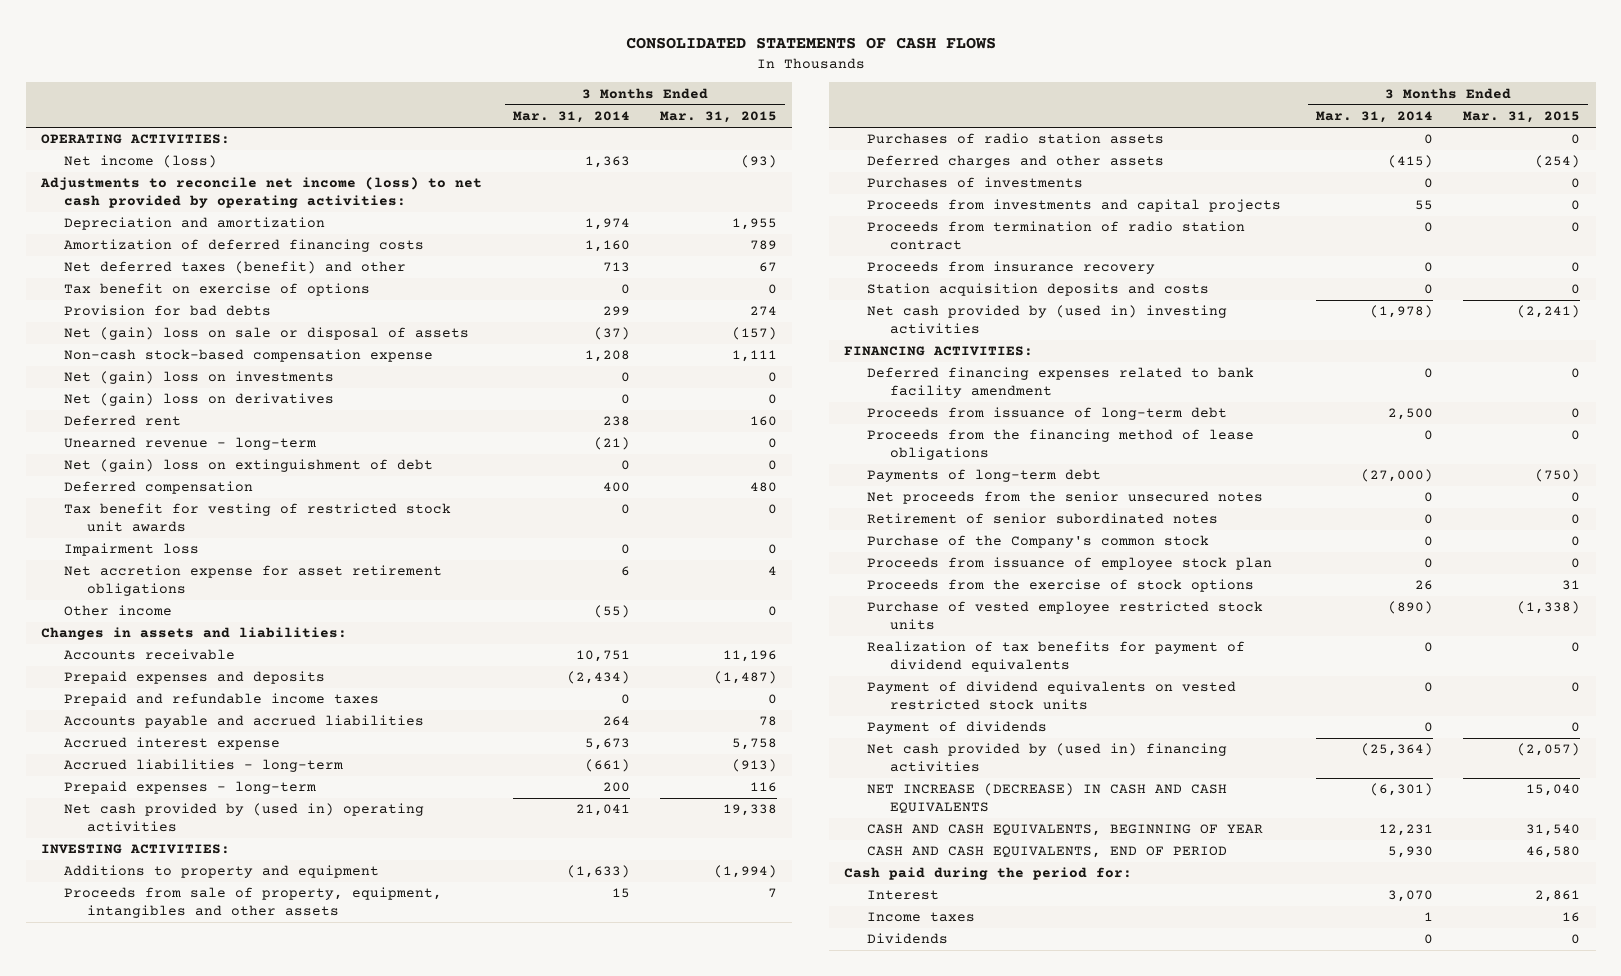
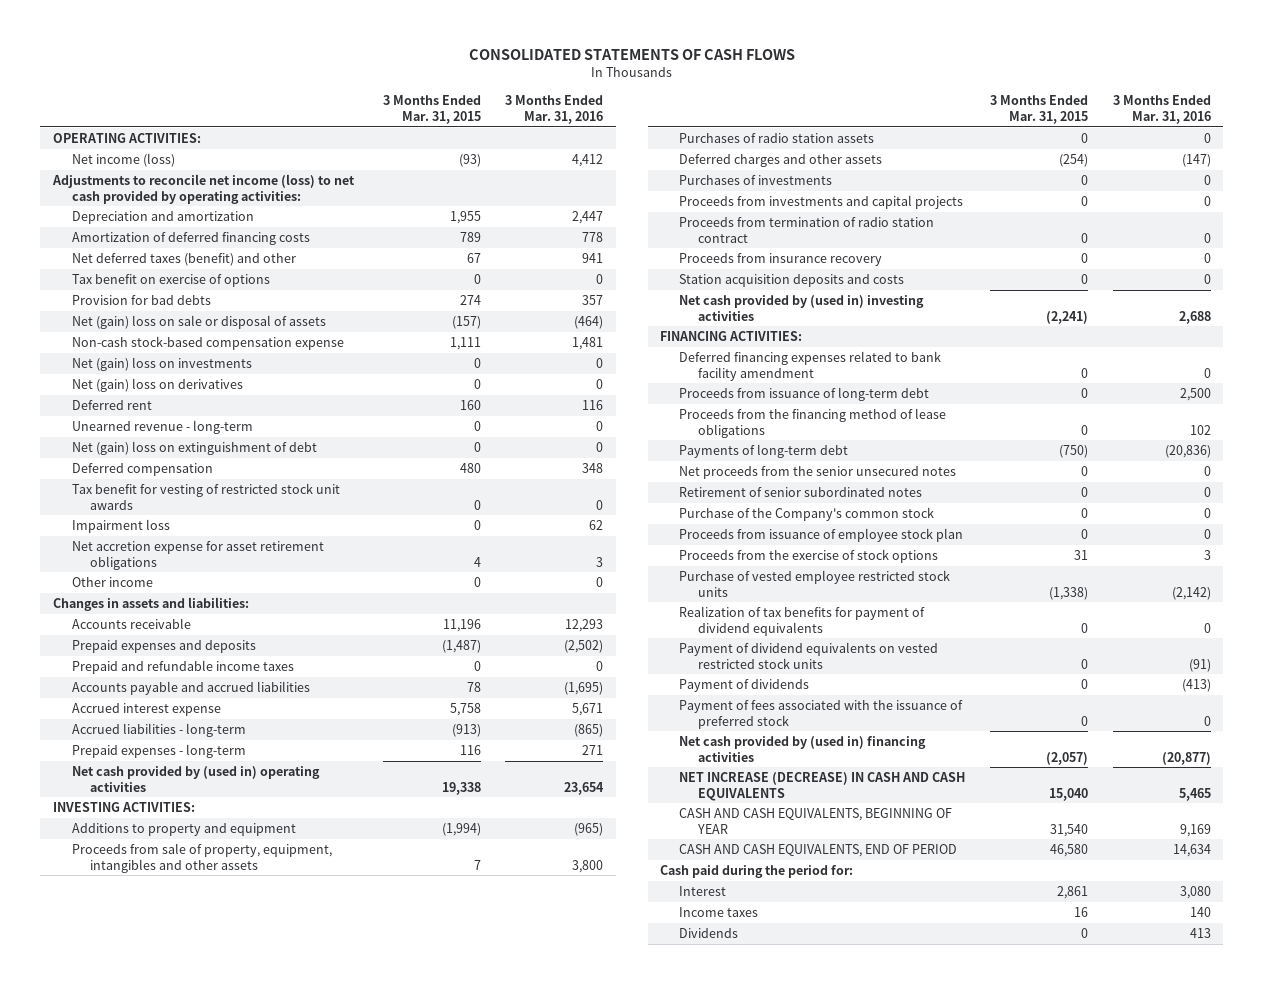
- | 3 Months Ended Mar. 31, 2014 | 3 Months Ended Mar. 31, 2015
+ | 3 Months Ended Mar. 31, 2015 | 3 Months Ended Mar. 31, 2016
+ Payment of fees associated with the issuance of preferred stock | 0 | 0

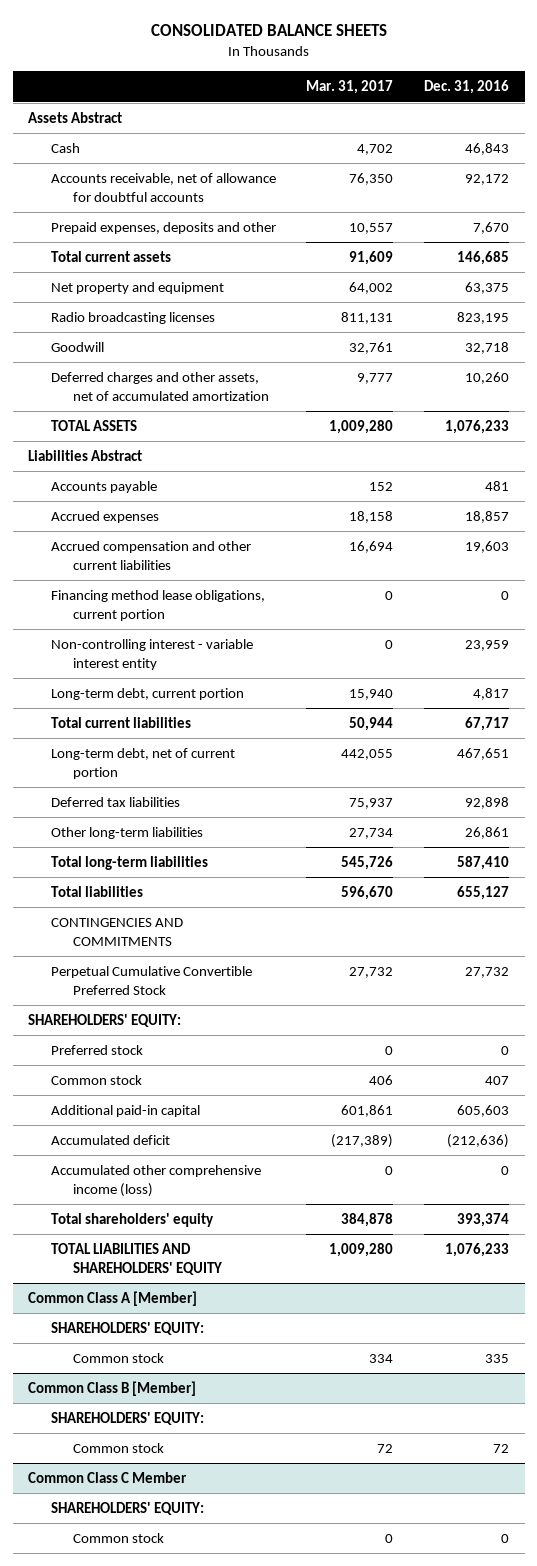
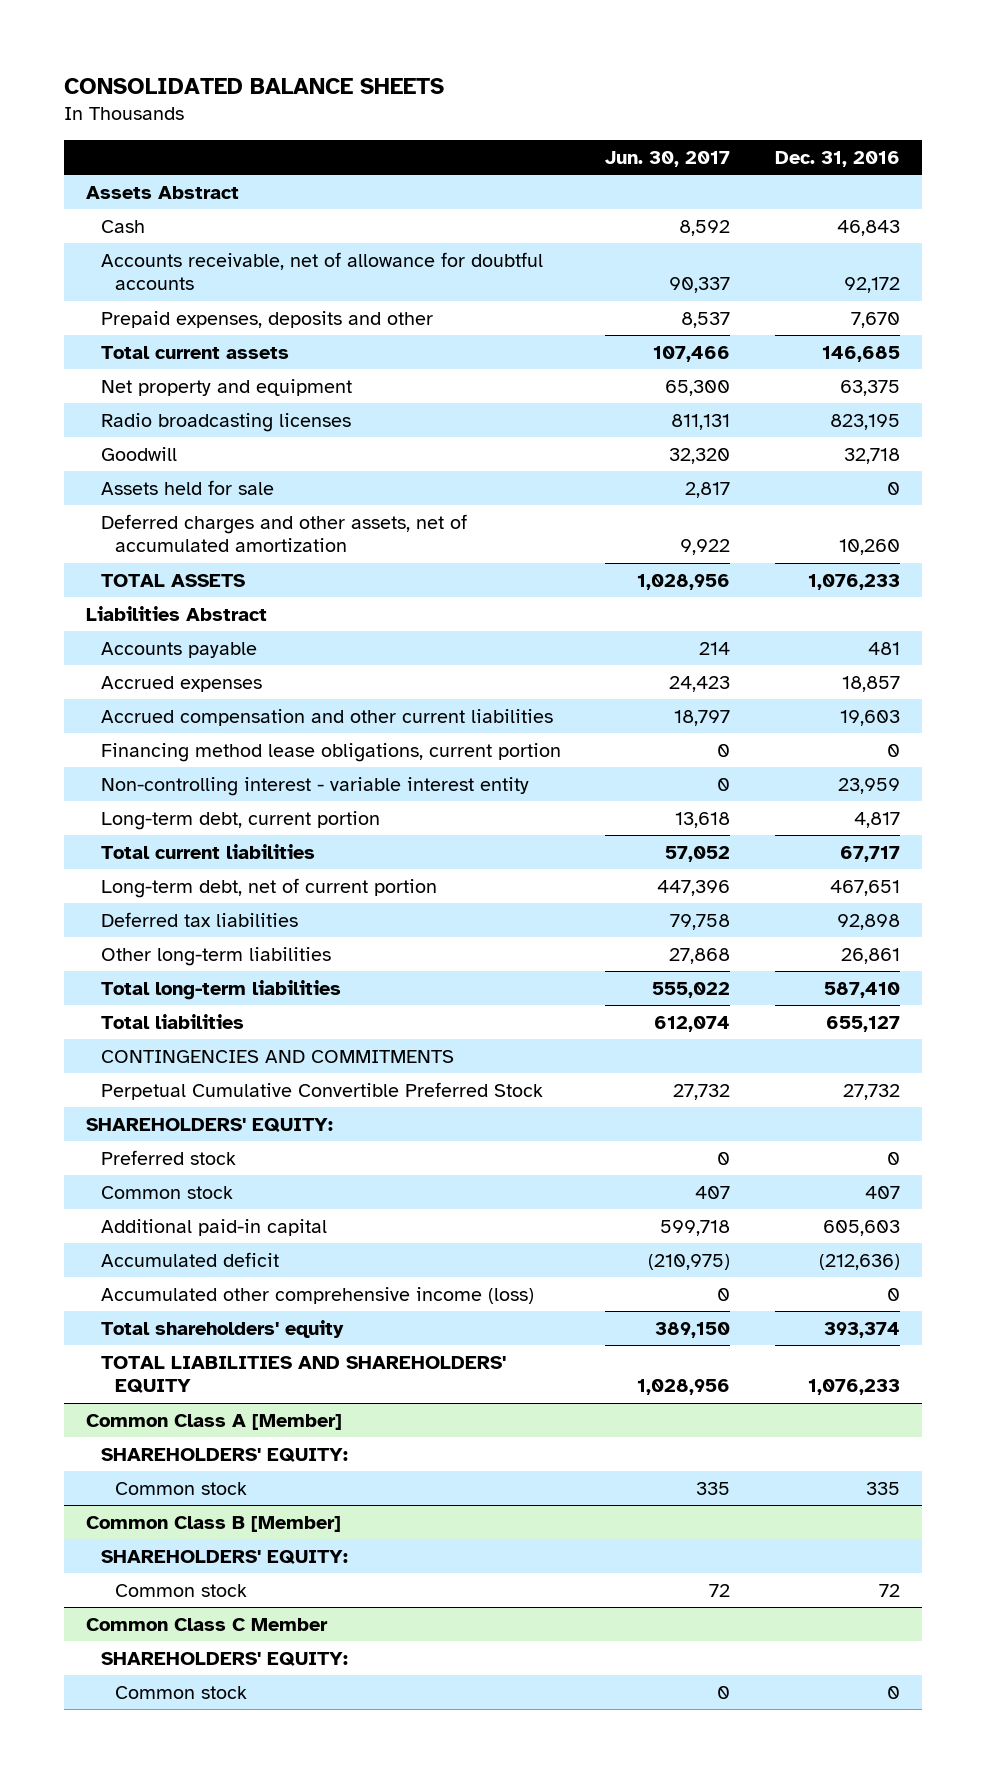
- | Mar. 31, 2017 | Dec. 31, 2016
+ | Jun. 30, 2017 | Dec. 31, 2016
+ Assets held for sale | 2,817 | 0

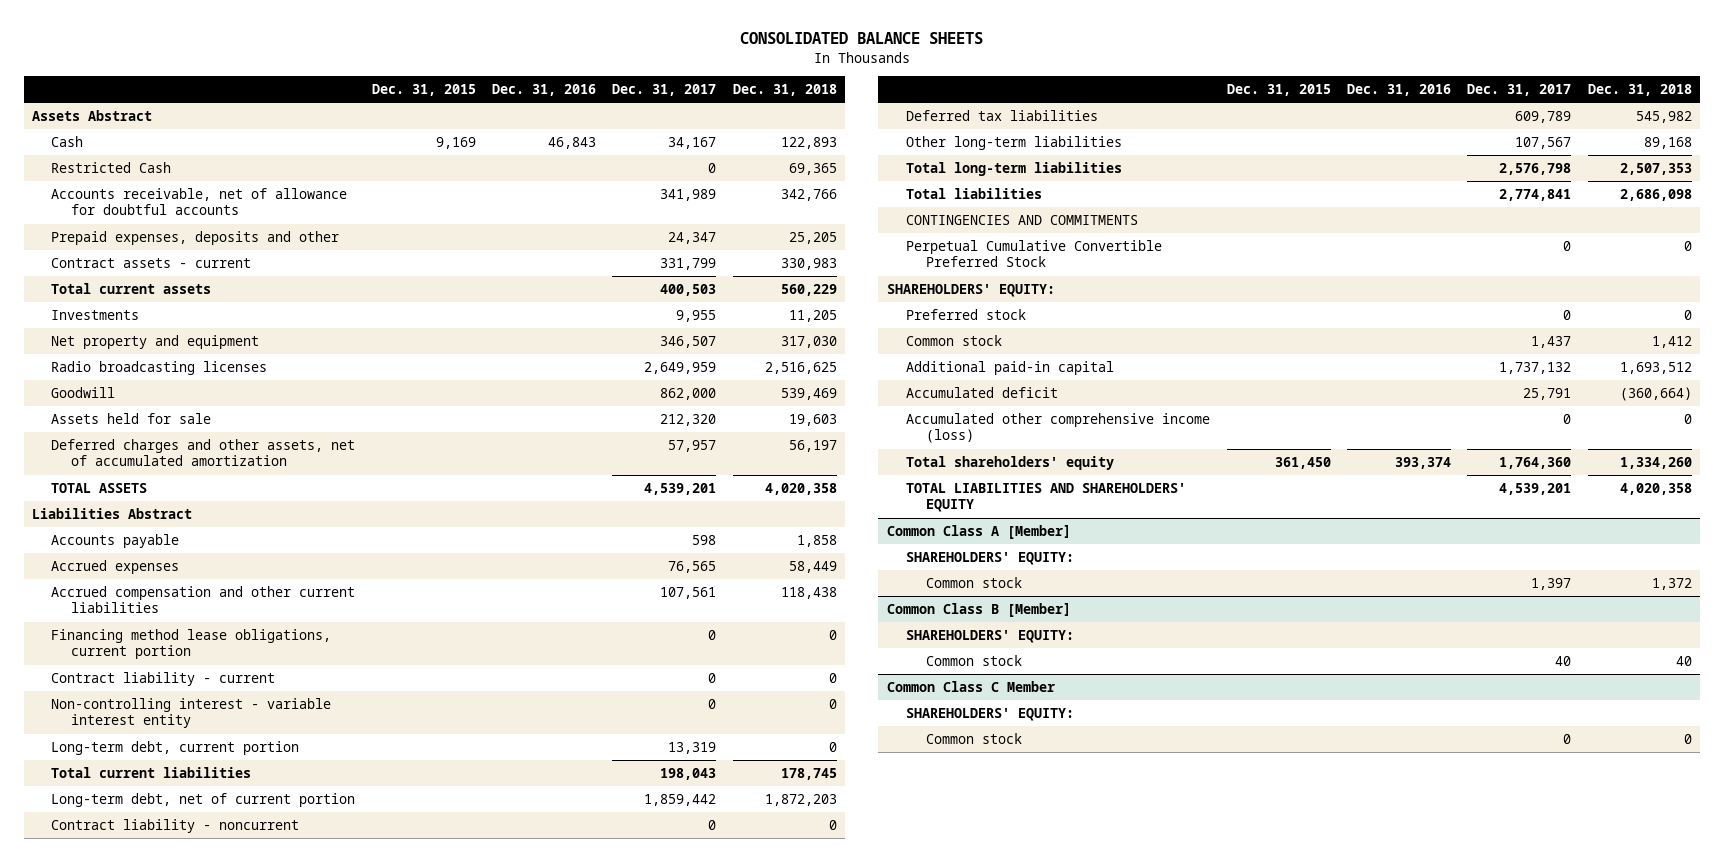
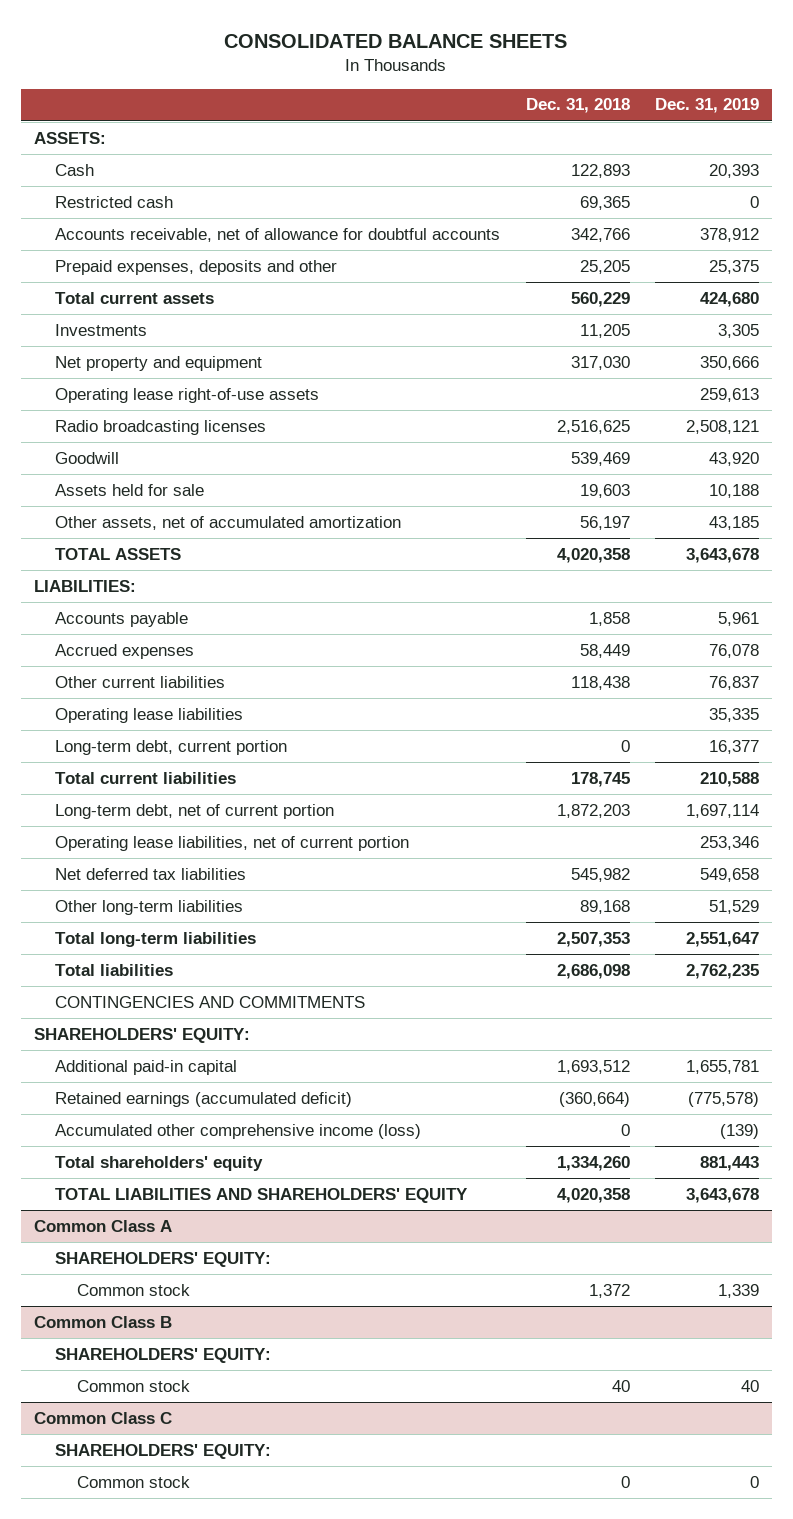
- | Dec. 31, 2015 | Dec. 31, 2016 | Dec. 31, 2017 | Dec. 31, 2018
+ | Dec. 31, 2018 | Dec. 31, 2019
- Assets Abstract
+ ASSETS:
- Restricted Cash | | | 0 | 69,365
+ Restricted cash | 69,365 | 0
- Contract assets - current | | | 331,799 | 330,983
+ Operating lease right-of-use assets | | 259,613
- Deferred charges and other assets, net of accumulated amortization | | | 57,957 | 56,197
+ Other assets, net of accumulated amortization | 56,197 | 43,185
- Liabilities Abstract
+ LIABILITIES:
- Accrued compensation and other current liabilities | | | 107,561 | 118,438
- Financing method lease obligations, current portion | | | 0 | 0
- Contract liability - current | | | 0 | 0
- Non-controlling interest - variable interest entity | | | 0 | 0
+ Other current liabilities | 118,438 | 76,837
+ Operating lease liabilities | | 35,335
- Contract liability - noncurrent | | | 0 | 0
- Deferred tax liabilities | | | 609,789 | 545,982
+ Operating lease liabilities, net of current portion | | 253,346
+ Net deferred tax liabilities | 545,982 | 549,658
- Perpetual Cumulative Convertible Preferred Stock | | | 0 | 0
- Preferred stock | | | 0 | 0
- Common stock | | | 1,437 | 1,412
- Accumulated deficit | | | 25,791 | (360,664)
+ Retained earnings (accumulated deficit) | (360,664) | (775,578)
- Common Class A [Member]
+ Common Class A
- Common Class B [Member]
+ Common Class B
- Common Class C Member
+ Common Class C

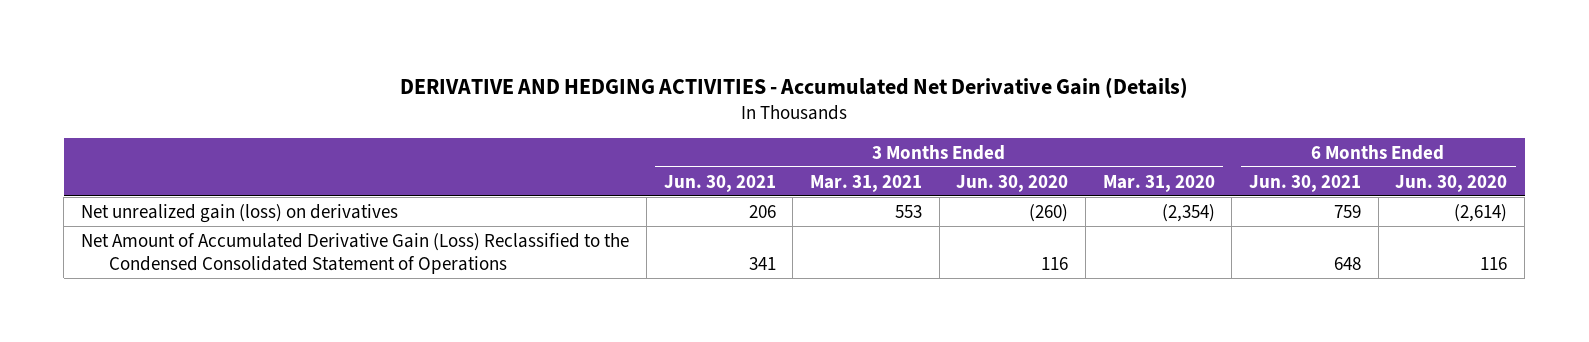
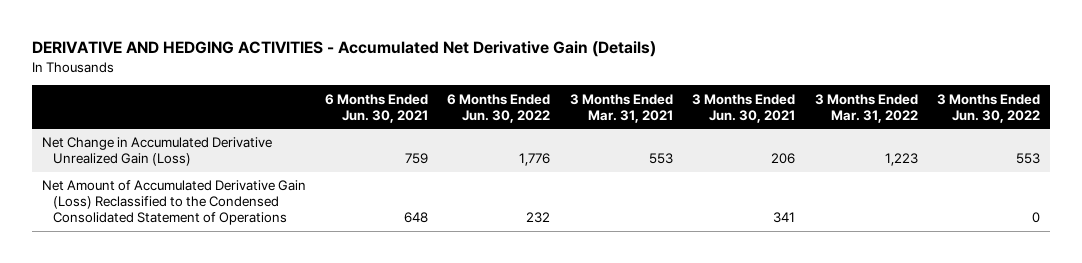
- | 3 Months Ended Jun. 30, 2021 | 3 Months Ended Mar. 31, 2021 | 3 Months Ended Jun. 30, 2020 | 3 Months Ended Mar. 31, 2020 | 6 Months Ended Jun. 30, 2021 | 6 Months Ended Jun. 30, 2020
+ | 6 Months Ended Jun. 30, 2021 | 6 Months Ended Jun. 30, 2022 | 3 Months Ended Mar. 31, 2021 | 3 Months Ended Jun. 30, 2021 | 3 Months Ended Mar. 31, 2022 | 3 Months Ended Jun. 30, 2022
- Net unrealized gain (loss) on derivatives | 206 | 553 | (260) | (2,354) | 759 | (2,614)
+ Net Change in Accumulated Derivative Unrealized Gain (Loss) | 759 | 1,776 | 553 | 206 | 1,223 | 553

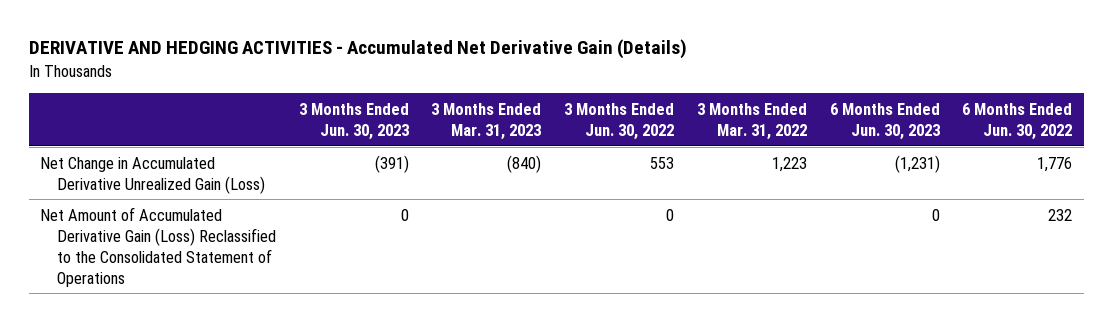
- | 6 Months Ended Jun. 30, 2021 | 6 Months Ended Jun. 30, 2022 | 3 Months Ended Mar. 31, 2021 | 3 Months Ended Jun. 30, 2021 | 3 Months Ended Mar. 31, 2022 | 3 Months Ended Jun. 30, 2022
+ | 3 Months Ended Jun. 30, 2023 | 3 Months Ended Mar. 31, 2023 | 3 Months Ended Jun. 30, 2022 | 3 Months Ended Mar. 31, 2022 | 6 Months Ended Jun. 30, 2023 | 6 Months Ended Jun. 30, 2022
- Net Amount of Accumulated Derivative Gain (Loss) Reclassified to the Condensed Consolidated Statement of Operations | 648 | 232 | | 341 | | 0
+ Net Amount of Accumulated Derivative Gain (Loss) Reclassified to the Consolidated Statement of Operations | 0 | | 0 | | 0 | 232

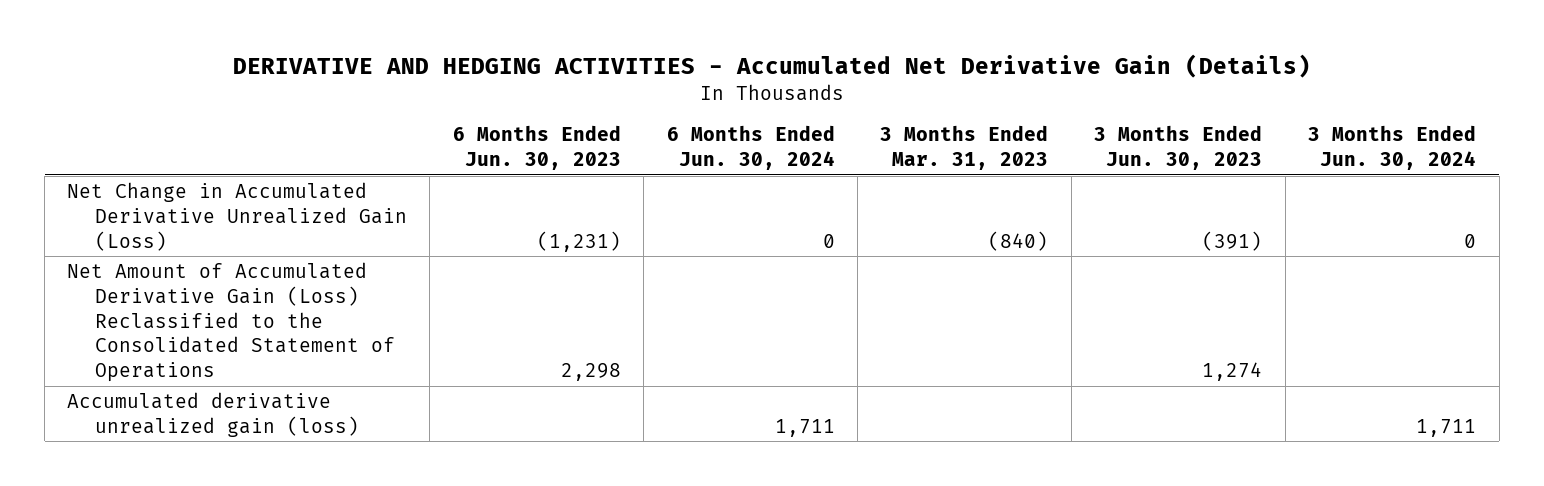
- | 3 Months Ended Jun. 30, 2023 | 3 Months Ended Mar. 31, 2023 | 3 Months Ended Jun. 30, 2022 | 3 Months Ended Mar. 31, 2022 | 6 Months Ended Jun. 30, 2023 | 6 Months Ended Jun. 30, 2022
+ | 6 Months Ended Jun. 30, 2023 | 6 Months Ended Jun. 30, 2024 | 3 Months Ended Mar. 31, 2023 | 3 Months Ended Jun. 30, 2023 | 3 Months Ended Jun. 30, 2024
- Net Amount of Accumulated Derivative Gain (Loss) Reclassified to the Consolidated Statement of Operations | 0 | | 0 | | 0 | 232
+ Net Amount of Accumulated Derivative Gain (Loss) Reclassified to the Consolidated Statement of Operations | 2,298 | | | 1,274 |
+ Accumulated derivative unrealized gain (loss) | | 1,711 | | | 1,711

